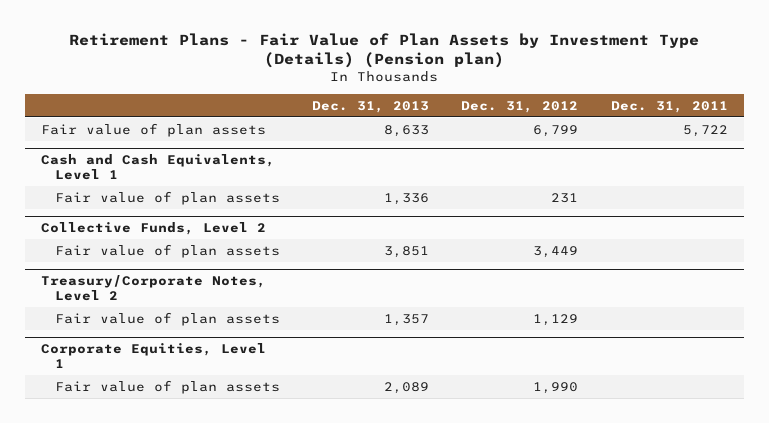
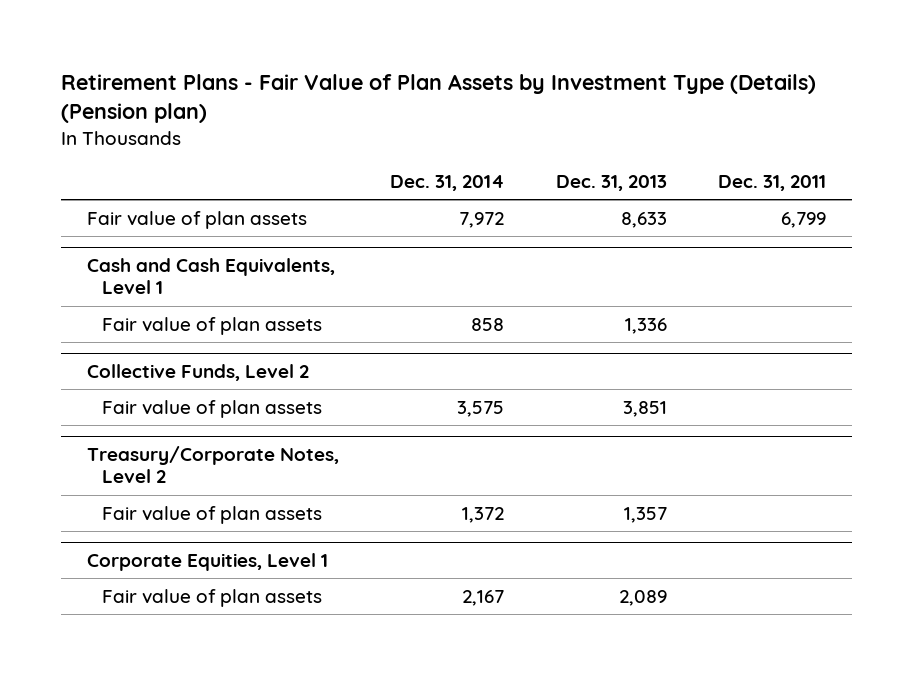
- | Dec. 31, 2013 | Dec. 31, 2012 | Dec. 31, 2011
+ | Dec. 31, 2014 | Dec. 31, 2013 | Dec. 31, 2011
- Fair value of plan assets | 8,633 | 6,799 | 5,722
+ Fair value of plan assets | 7,972 | 8,633 | 6,799

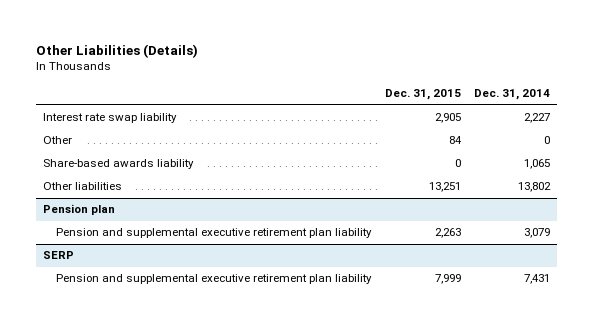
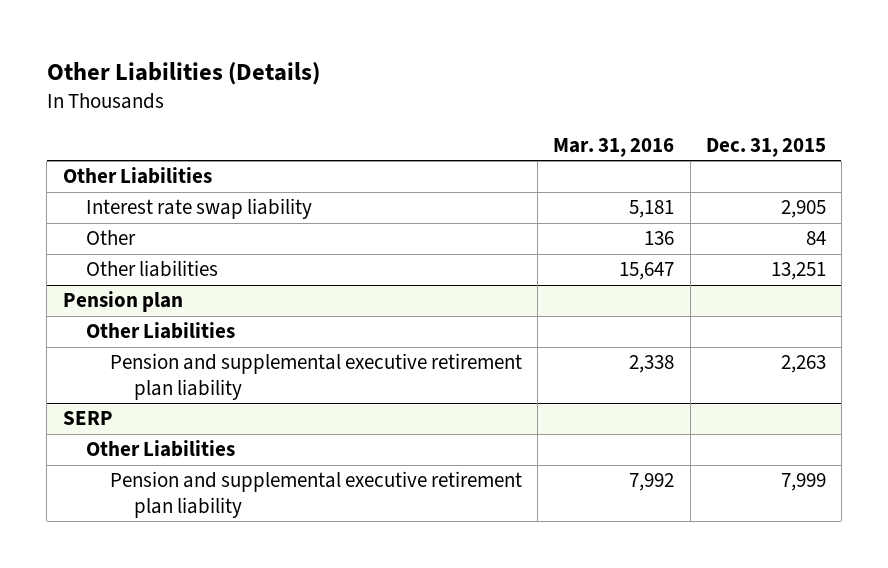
- | Dec. 31, 2015 | Dec. 31, 2014
+ | Mar. 31, 2016 | Dec. 31, 2015
+ Other Liabilities
- Share-based awards liability | 0 | 1,065
@ Pension plan
+ Other Liabilities
@ SERP
+ Other Liabilities

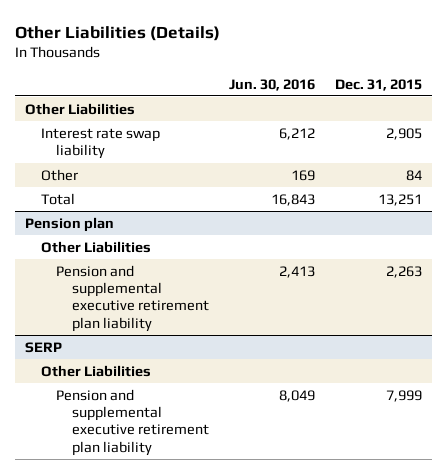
- | Mar. 31, 2016 | Dec. 31, 2015
+ | Jun. 30, 2016 | Dec. 31, 2015
- Other liabilities | 15,647 | 13,251
+ Total | 16,843 | 13,251

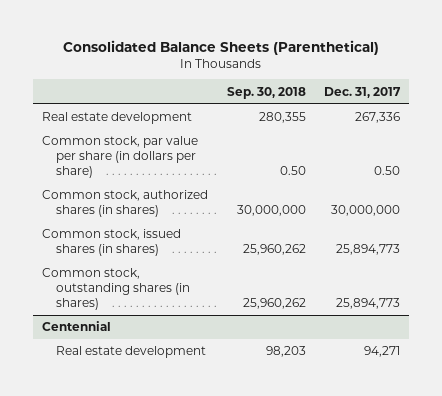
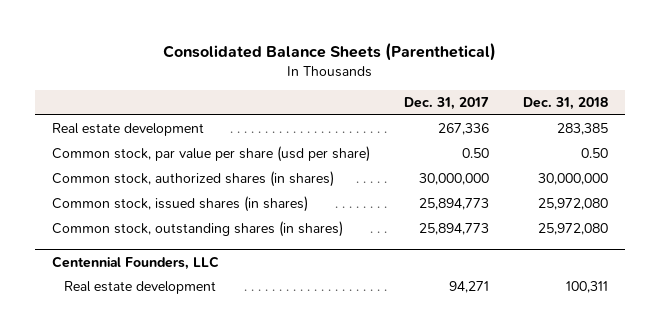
- | Sep. 30, 2018 | Dec. 31, 2017
+ | Dec. 31, 2017 | Dec. 31, 2018
- Common stock, par value per share (in dollars per share) | 0.50 | 0.50
+ Common stock, par value per share (usd per share) | 0.50 | 0.50
- Centennial
+ Centennial Founders, LLC

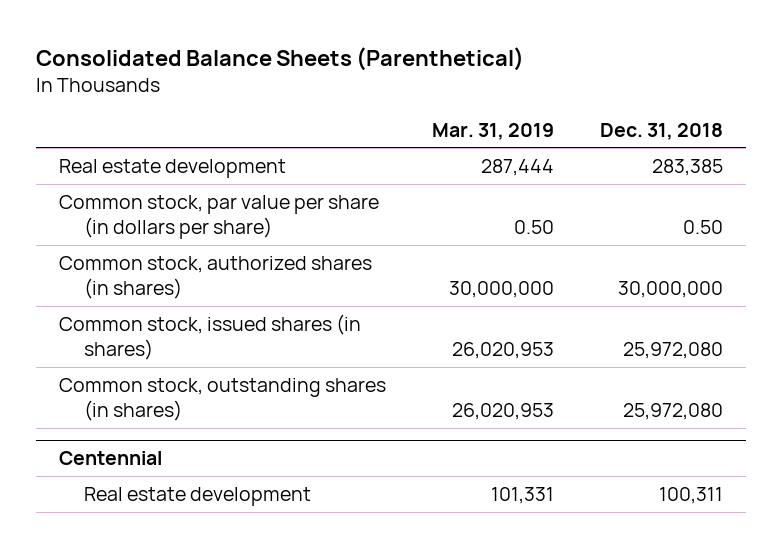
- | Dec. 31, 2017 | Dec. 31, 2018
+ | Mar. 31, 2019 | Dec. 31, 2018
- Common stock, par value per share (usd per share) | 0.50 | 0.50
+ Common stock, par value per share (in dollars per share) | 0.50 | 0.50
- Centennial Founders, LLC
+ Centennial

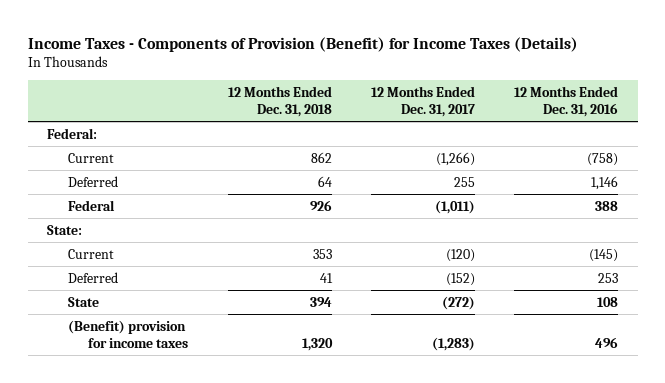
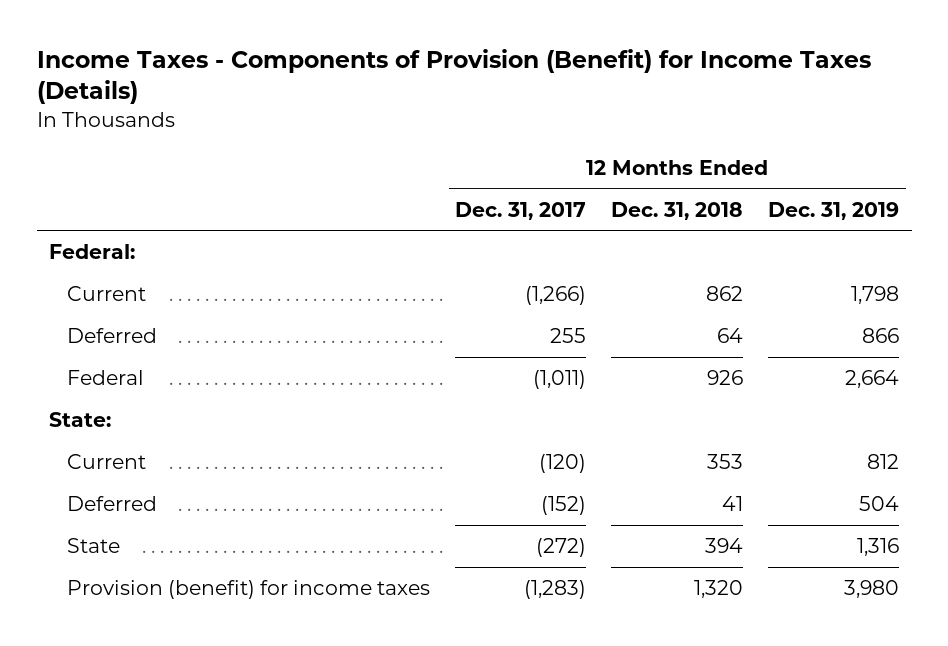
- | 12 Months Ended Dec. 31, 2018 | 12 Months Ended Dec. 31, 2017 | 12 Months Ended Dec. 31, 2016
+ | 12 Months Ended Dec. 31, 2017 | 12 Months Ended Dec. 31, 2018 | 12 Months Ended Dec. 31, 2019
- (Benefit) provision for income taxes | 1,320 | (1,283) | 496
+ Provision (benefit) for income taxes | (1,283) | 1,320 | 3,980

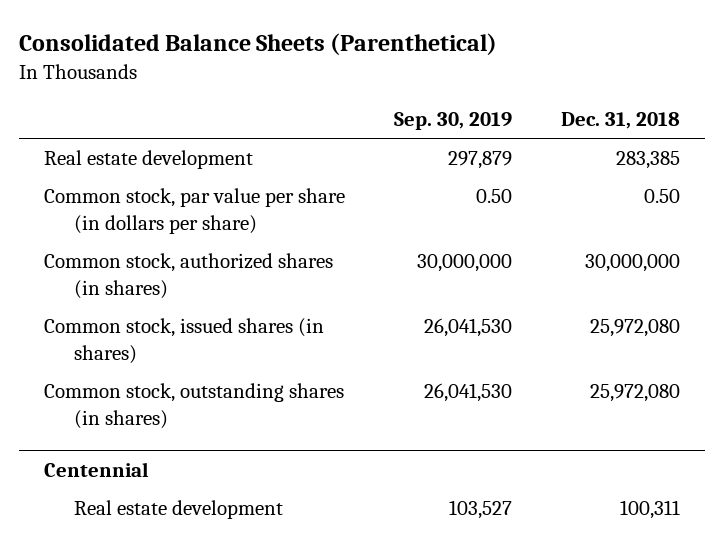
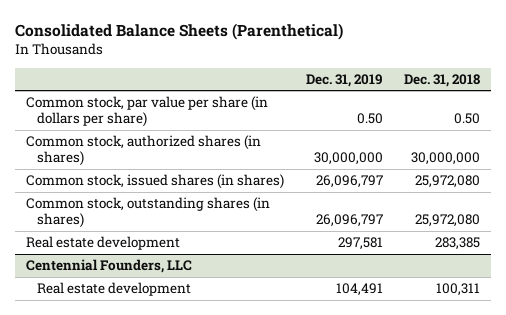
- | Sep. 30, 2019 | Dec. 31, 2018
+ | Dec. 31, 2019 | Dec. 31, 2018
- Centennial
moved down: Real estate development | 297,581 | 283,385
+ Centennial Founders, LLC

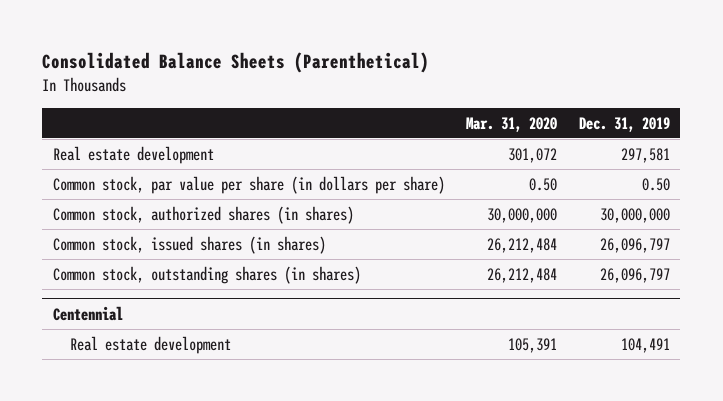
- | Dec. 31, 2019 | Dec. 31, 2018
+ | Mar. 31, 2020 | Dec. 31, 2019
moved up: Real estate development | 301,072 | 297,581
- Centennial Founders, LLC
+ Centennial

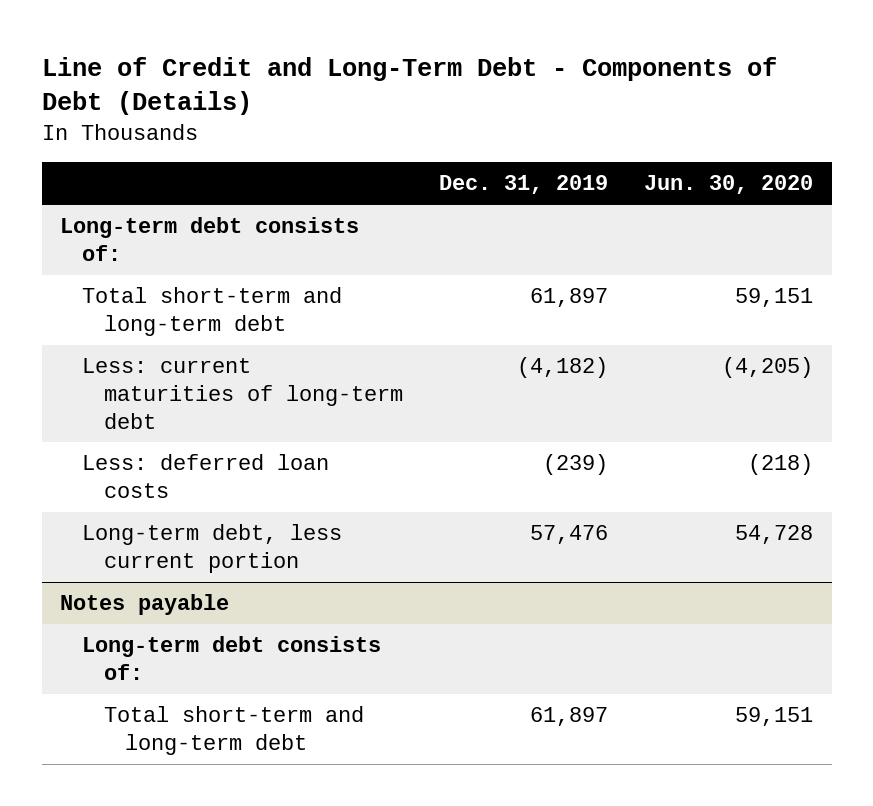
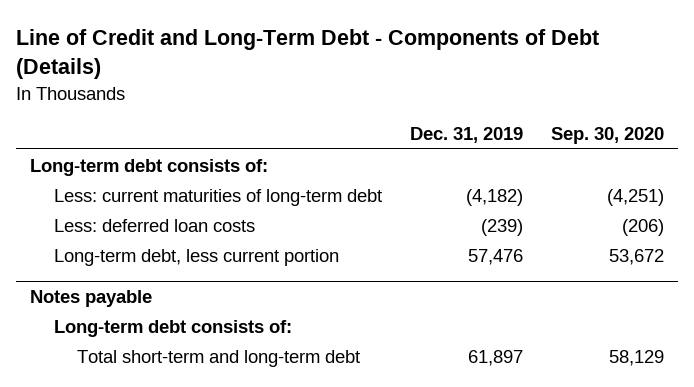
- | Dec. 31, 2019 | Jun. 30, 2020
+ | Dec. 31, 2019 | Sep. 30, 2020
- Total short-term and long-term debt | 61,897 | 59,151

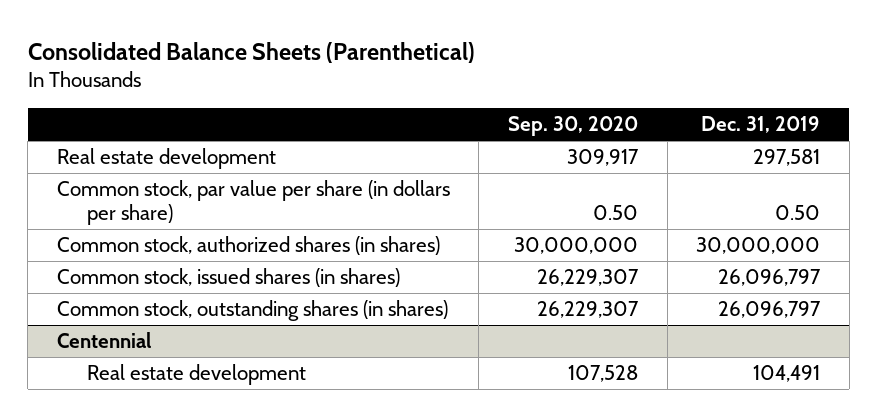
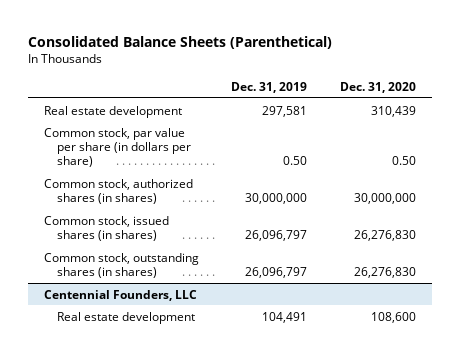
- | Sep. 30, 2020 | Dec. 31, 2019
+ | Dec. 31, 2019 | Dec. 31, 2020
- Centennial
+ Centennial Founders, LLC

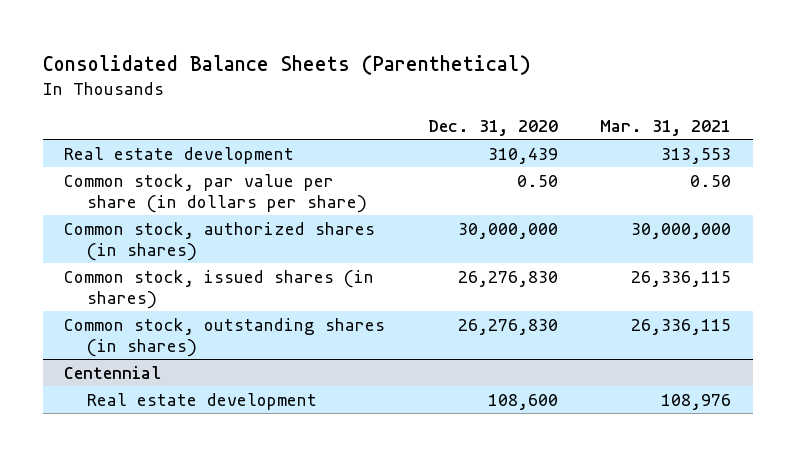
- | Dec. 31, 2019 | Dec. 31, 2020
+ | Dec. 31, 2020 | Mar. 31, 2021
- Centennial Founders, LLC
+ Centennial

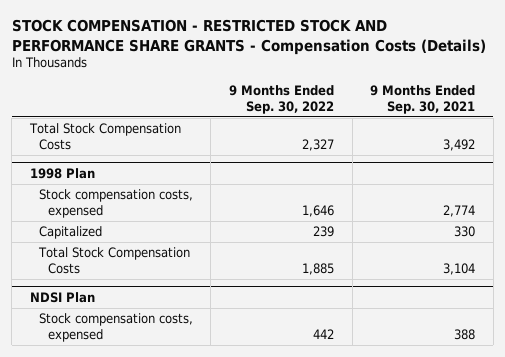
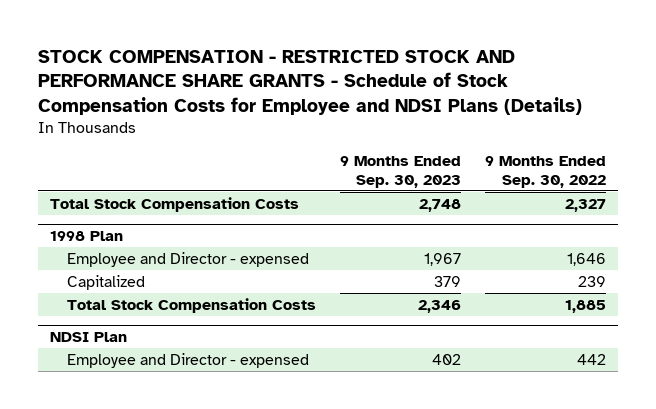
- STOCK COMPENSATION - RESTRICTED STOCK AND PERFORMANCE SHARE GRANTS - Compensation Costs (Details)
+ STOCK COMPENSATION - RESTRICTED STOCK AND PERFORMANCE SHARE GRANTS - Schedule of Stock Compensation Costs for Employee and NDSI Plans (Details)
- | 9 Months Ended Sep. 30, 2022 | 9 Months Ended Sep. 30, 2021
+ | 9 Months Ended Sep. 30, 2023 | 9 Months Ended Sep. 30, 2022
@ 1998 Plan
- Stock compensation costs, expensed | 1,646 | 2,774
+ Employee and Director - expensed | 1,967 | 1,646
@ NDSI Plan
- Stock compensation costs, expensed | 442 | 388
+ Employee and Director - expensed | 402 | 442

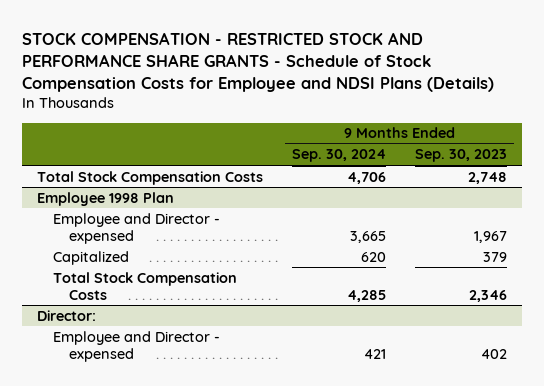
- | 9 Months Ended Sep. 30, 2023 | 9 Months Ended Sep. 30, 2022
+ | 9 Months Ended Sep. 30, 2024 | 9 Months Ended Sep. 30, 2023
- 1998 Plan
+ Employee 1998 Plan
- NDSI Plan
+ Director:

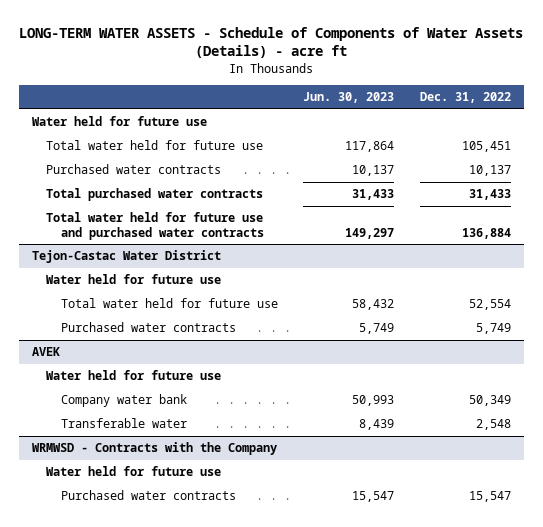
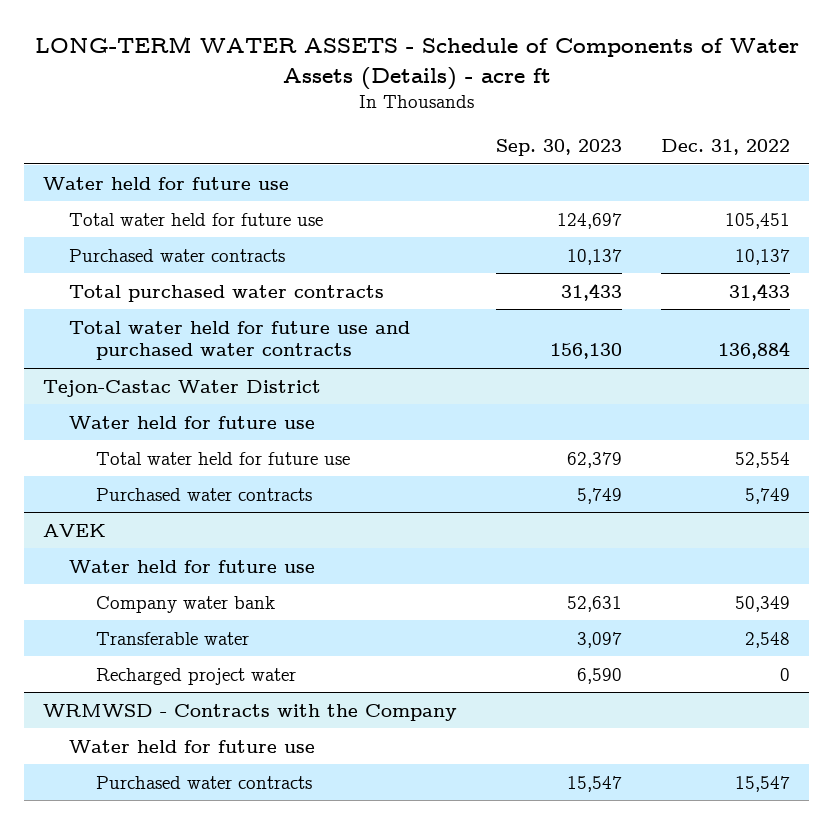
- | Jun. 30, 2023 | Dec. 31, 2022
+ | Sep. 30, 2023 | Dec. 31, 2022
@ AVEK
+ Recharged project water | 6,590 | 0

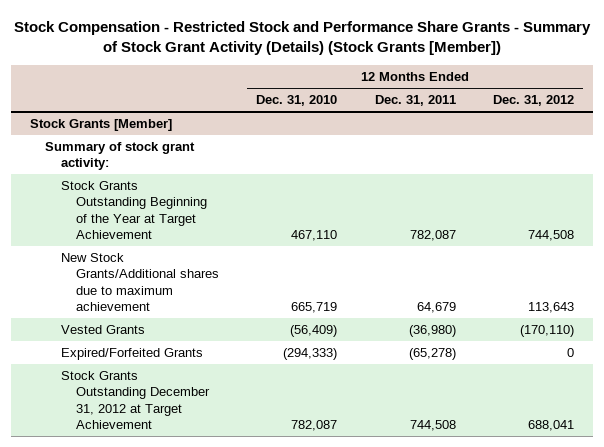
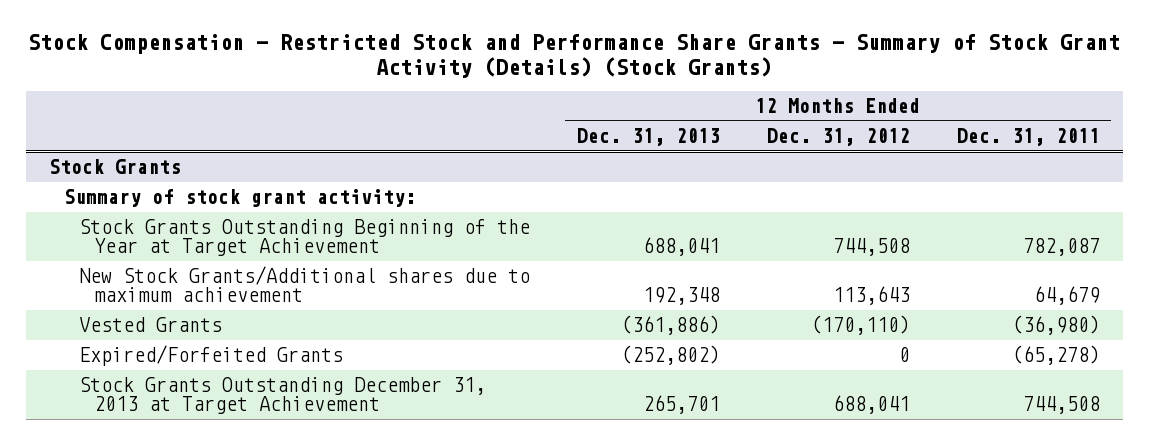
- Stock Compensation - Restricted Stock and Performance Share Grants - Summary of Stock Grant Activity (Details) (Stock Grants [Member])
+ Stock Compensation - Restricted Stock and Performance Share Grants - Summary of Stock Grant Activity (Details) (Stock Grants)
- | 12 Months Ended Dec. 31, 2010 | 12 Months Ended Dec. 31, 2011 | 12 Months Ended Dec. 31, 2012
+ | 12 Months Ended Dec. 31, 2013 | 12 Months Ended Dec. 31, 2012 | 12 Months Ended Dec. 31, 2011
- Stock Grants [Member]
+ Stock Grants
- Stock Grants Outstanding December 31, 2012 at Target Achievement | 782,087 | 744,508 | 688,041
+ Stock Grants Outstanding December 31, 2013 at Target Achievement | 265,701 | 688,041 | 744,508

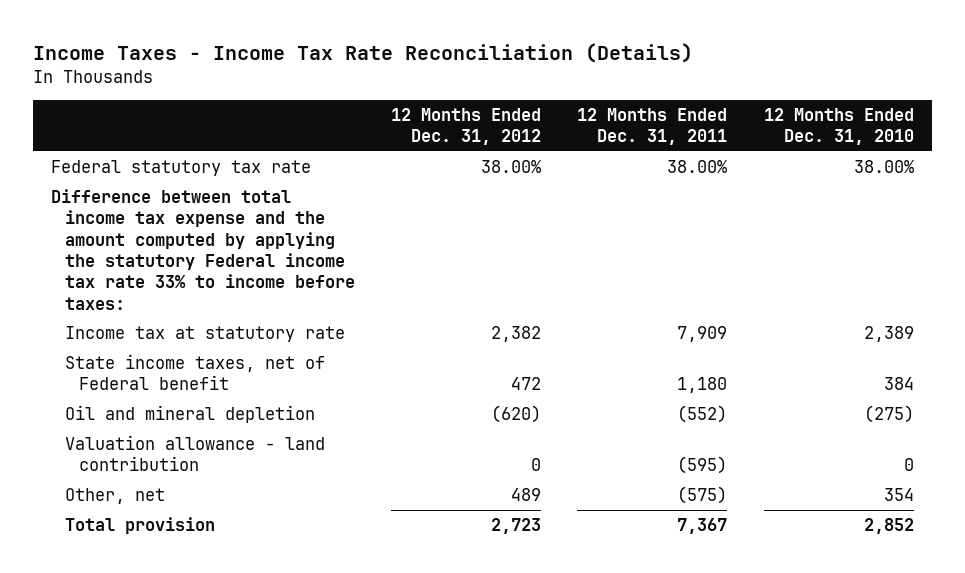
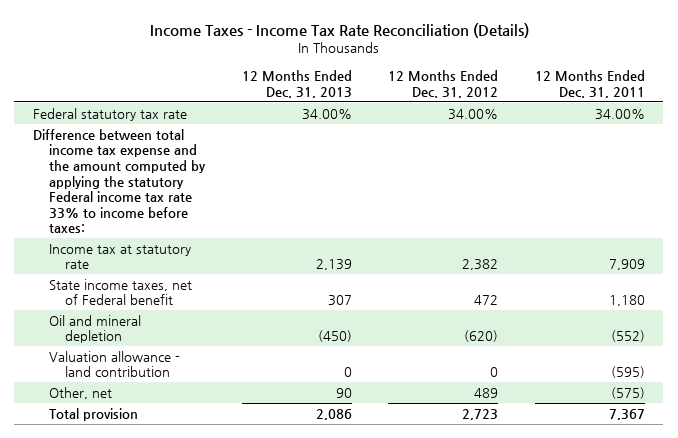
- | 12 Months Ended Dec. 31, 2012 | 12 Months Ended Dec. 31, 2011 | 12 Months Ended Dec. 31, 2010
+ | 12 Months Ended Dec. 31, 2013 | 12 Months Ended Dec. 31, 2012 | 12 Months Ended Dec. 31, 2011
- Federal statutory tax rate | 38.00% | 38.00% | 38.00%
+ Federal statutory tax rate | 34.00% | 34.00% | 34.00%

